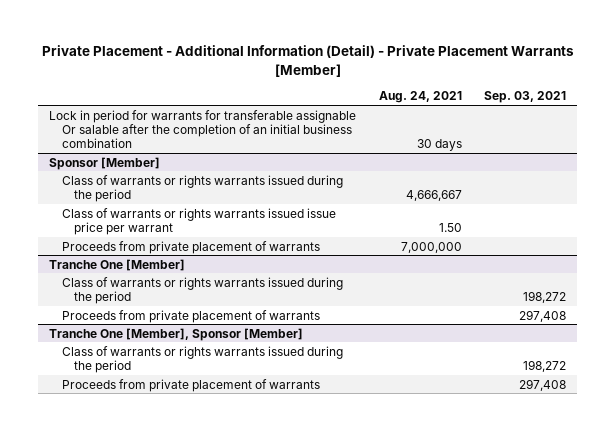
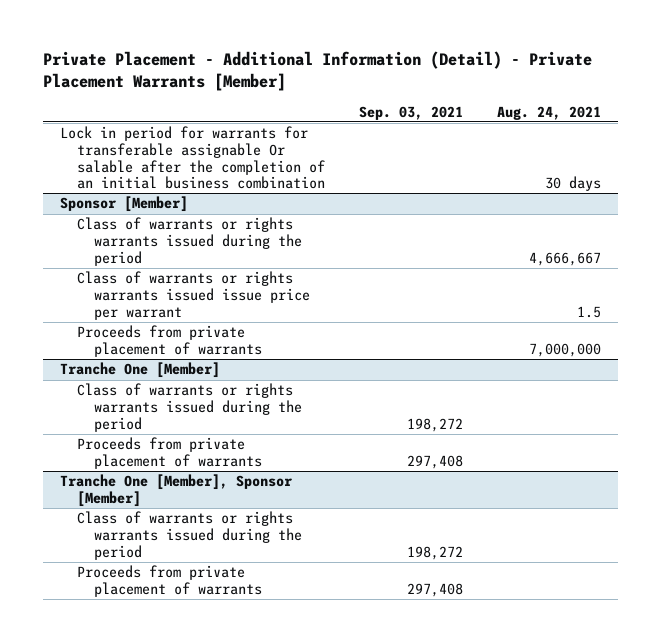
- | Aug. 24, 2021 | Sep. 03, 2021
+ | Sep. 03, 2021 | Aug. 24, 2021
@ Sponsor [Member]
- Class of warrants or rights warrants issued issue price per warrant | 1.50 |
+ Class of warrants or rights warrants issued issue price per warrant | | 1.5

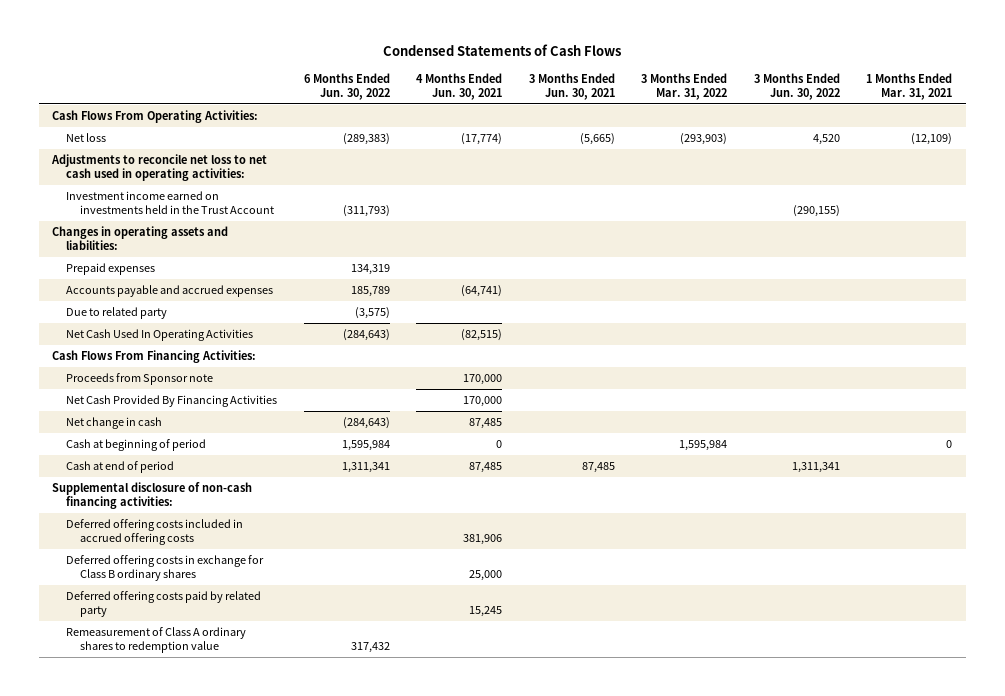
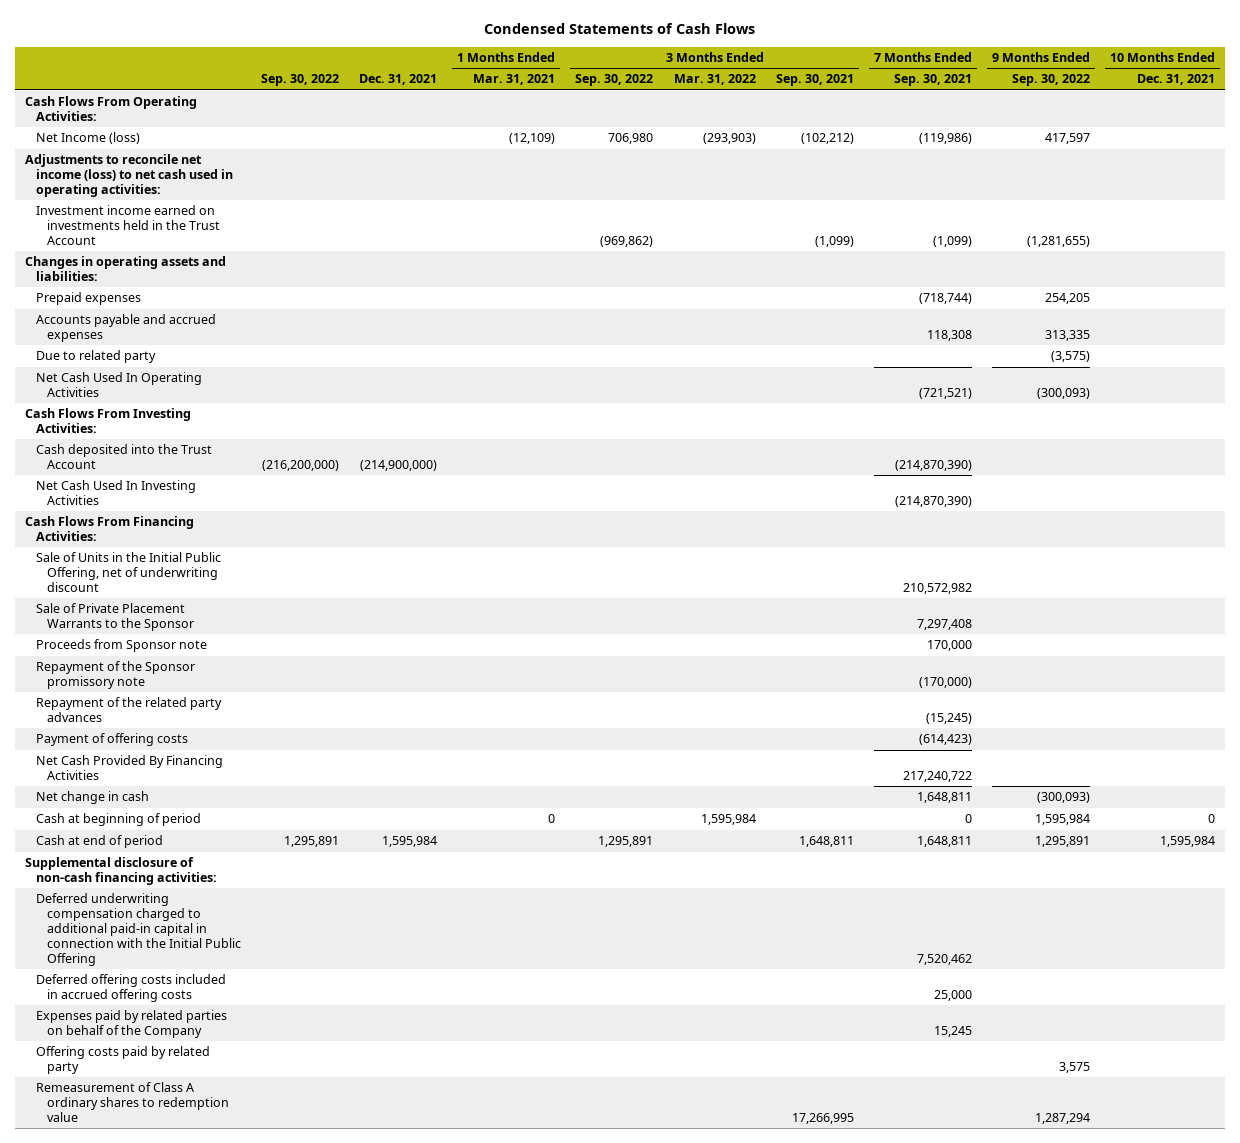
- | 6 Months Ended Jun. 30, 2022 | 4 Months Ended Jun. 30, 2021 | 3 Months Ended Jun. 30, 2021 | 3 Months Ended Mar. 31, 2022 | 3 Months Ended Jun. 30, 2022 | 1 Months Ended Mar. 31, 2021
+ | Sep. 30, 2022 | Dec. 31, 2021 | 1 Months Ended Mar. 31, 2021 | 3 Months Ended Sep. 30, 2022 | 3 Months Ended Mar. 31, 2022 | 3 Months Ended Sep. 30, 2021 | 7 Months Ended Sep. 30, 2021 | 9 Months Ended Sep. 30, 2022 | 10 Months Ended Dec. 31, 2021
- Net loss | (289,383) | (17,774) | (5,665) | (293,903) | 4,520 | (12,109)
- Adjustments to reconcile net loss to net cash used in operating activities:
+ Net Income (loss) | | | (12,109) | 706,980 | (293,903) | (102,212) | (119,986) | 417,597 |
+ Adjustments to reconcile net income (loss) to net cash used in operating activities:
+ Cash Flows From Investing Activities:
+ Cash deposited into the Trust Account | (216,200,000) | (214,900,000) | | | | | (214,870,390) | |
+ Net Cash Used In Investing Activities | | | | | | | (214,870,390) | |
+ Sale of Units in the Initial Public Offering, net of underwriting discount | | | | | | | 210,572,982 | |
+ Sale of Private Placement Warrants to the Sponsor | | | | | | | 7,297,408 | |
+ Repayment of the Sponsor promissory note | | | | | | | (170,000) | |
+ Repayment of the related party advances | | | | | | | (15,245) | |
+ Payment of offering costs | | | | | | | (614,423) | |
+ Deferred underwriting compensation charged to additional paid-in capital in connection with the Initial Public Offering | | | | | | | 7,520,462 | |
- Deferred offering costs in exchange for Class B ordinary shares | | 25,000 | | | |
- Deferred offering costs paid by related party | | 15,245 | | | |
+ Expenses paid by related parties on behalf of the Company | | | | | | | 15,245 | |
+ Offering costs paid by related party | | | | | | | | 3,575 |

